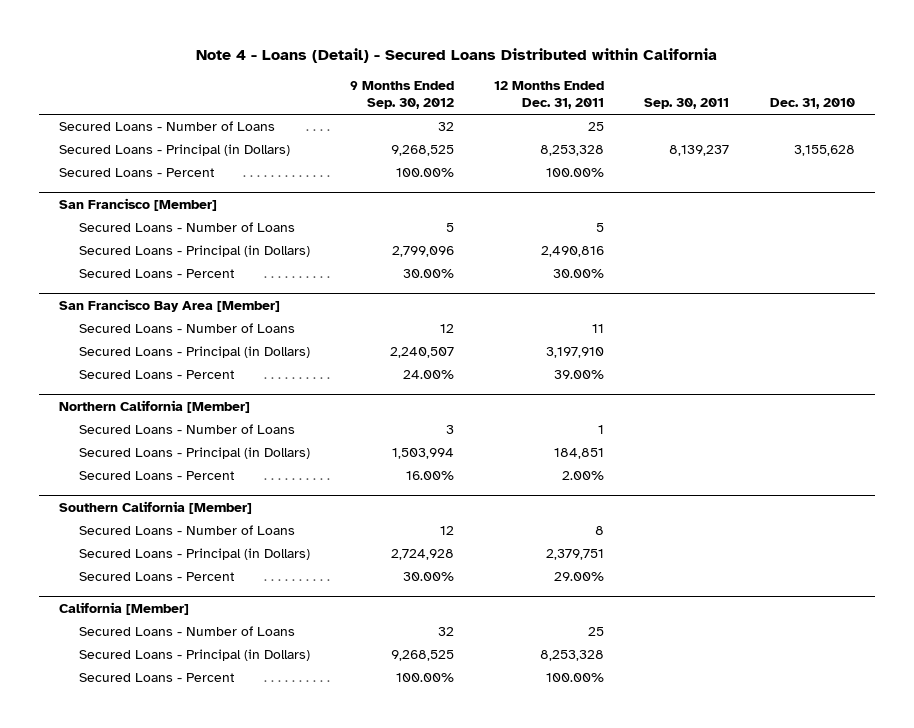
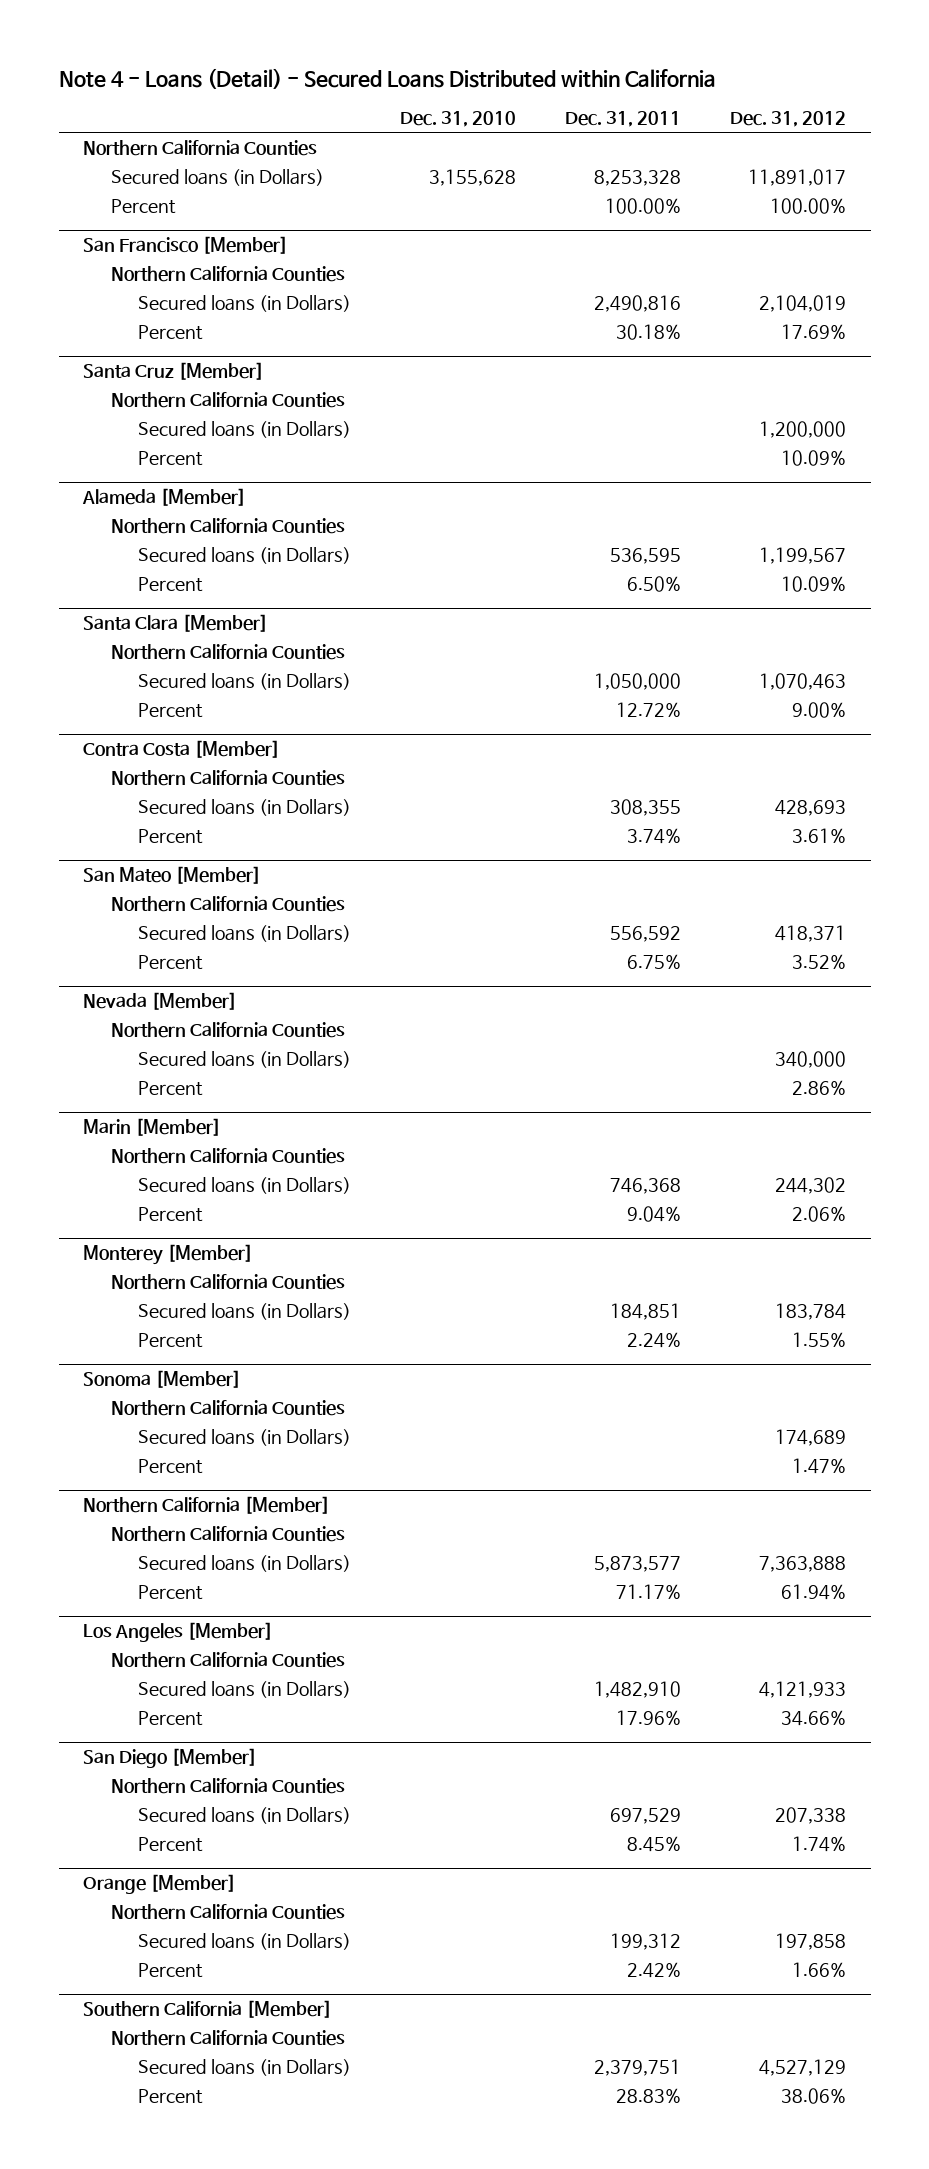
- | 9 Months Ended Sep. 30, 2012 | 12 Months Ended Dec. 31, 2011 | Sep. 30, 2011 | Dec. 31, 2010
+ | Dec. 31, 2010 | Dec. 31, 2011 | Dec. 31, 2012
- Secured Loans - Number of Loans | 32 | 25 | |
- Secured Loans - Principal (in Dollars) | 9,268,525 | 8,253,328 | 8,139,237 | 3,155,628
- Secured Loans - Percent | 100.00% | 100.00% | |
+ Northern California Counties
+ Secured loans (in Dollars) | 3,155,628 | 8,253,328 | 11,891,017
+ Percent | | 100.00% | 100.00%
@ San Francisco [Member]
- Secured Loans - Number of Loans | 5 | 5 | |
- Secured Loans - Principal (in Dollars) | 2,799,096 | 2,490,816 | |
- Secured Loans - Percent | 30.00% | 30.00% | |
- San Francisco Bay Area [Member]
- Secured Loans - Number of Loans | 12 | 11 | |
- Secured Loans - Principal (in Dollars) | 2,240,507 | 3,197,910 | |
- Secured Loans - Percent | 24.00% | 39.00% | |
@ San Francisco [Member]
+ Northern California Counties
+ Secured loans (in Dollars) | | 2,490,816 | 2,104,019
+ Percent | | 30.18% | 17.69%
+ Santa Cruz [Member]
+ Northern California Counties
+ Secured loans (in Dollars) | | | 1,200,000
+ Percent | | | 10.09%
+ Alameda [Member]
+ Northern California Counties
+ Secured loans (in Dollars) | | 536,595 | 1,199,567
+ Percent | | 6.50% | 10.09%
+ Santa Clara [Member]
+ Northern California Counties
+ Secured loans (in Dollars) | | 1,050,000 | 1,070,463
+ Percent | | 12.72% | 9.00%
+ Contra Costa [Member]
+ Northern California Counties
+ Secured loans (in Dollars) | | 308,355 | 428,693
+ Percent | | 3.74% | 3.61%
+ San Mateo [Member]
+ Northern California Counties
+ Secured loans (in Dollars) | | 556,592 | 418,371
+ Percent | | 6.75% | 3.52%
+ Nevada [Member]
+ Northern California Counties
+ Secured loans (in Dollars) | | | 340,000
+ Percent | | | 2.86%
+ Marin [Member]
+ Northern California Counties
+ Secured loans (in Dollars) | | 746,368 | 244,302
+ Percent | | 9.04% | 2.06%
+ Monterey [Member]
+ Northern California Counties
+ Secured loans (in Dollars) | | 184,851 | 183,784
+ Percent | | 2.24% | 1.55%
+ Sonoma [Member]
+ Northern California Counties
+ Secured loans (in Dollars) | | | 174,689
+ Percent | | | 1.47%
@ Northern California [Member]
- Secured Loans - Number of Loans | 3 | 1 | |
- Secured Loans - Principal (in Dollars) | 1,503,994 | 184,851 | |
- Secured Loans - Percent | 16.00% | 2.00% | |
+ Northern California Counties
+ Secured loans (in Dollars) | | 5,873,577 | 7,363,888
+ Percent | | 71.17% | 61.94%
+ Los Angeles [Member]
+ Northern California Counties
+ Secured loans (in Dollars) | | 1,482,910 | 4,121,933
+ Percent | | 17.96% | 34.66%
+ San Diego [Member]
+ Northern California Counties
+ Secured loans (in Dollars) | | 697,529 | 207,338
+ Percent | | 8.45% | 1.74%
+ Orange [Member]
+ Northern California Counties
+ Secured loans (in Dollars) | | 199,312 | 197,858
+ Percent | | 2.42% | 1.66%
@ Southern California [Member]
- Secured Loans - Number of Loans | 12 | 8 | |
- Secured Loans - Principal (in Dollars) | 2,724,928 | 2,379,751 | |
- Secured Loans - Percent | 30.00% | 29.00% | |
- California [Member]
- Secured Loans - Number of Loans | 32 | 25 | |
- Secured Loans - Principal (in Dollars) | 9,268,525 | 8,253,328 | |
- Secured Loans - Percent | 100.00% | 100.00% | |
@ Southern California [Member]
+ Northern California Counties
+ Secured loans (in Dollars) | | 2,379,751 | 4,527,129
+ Percent | | 28.83% | 38.06%

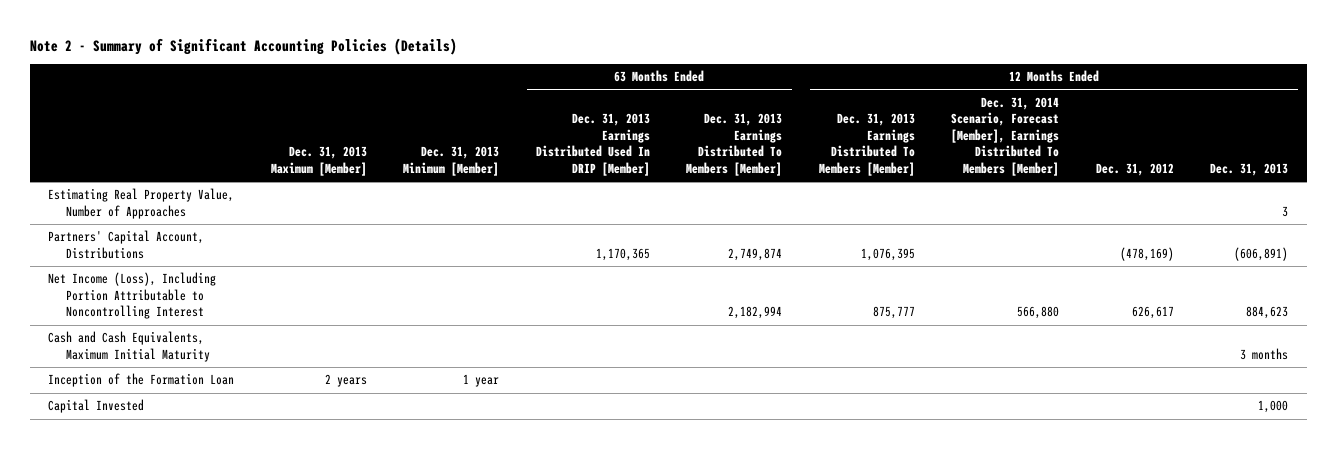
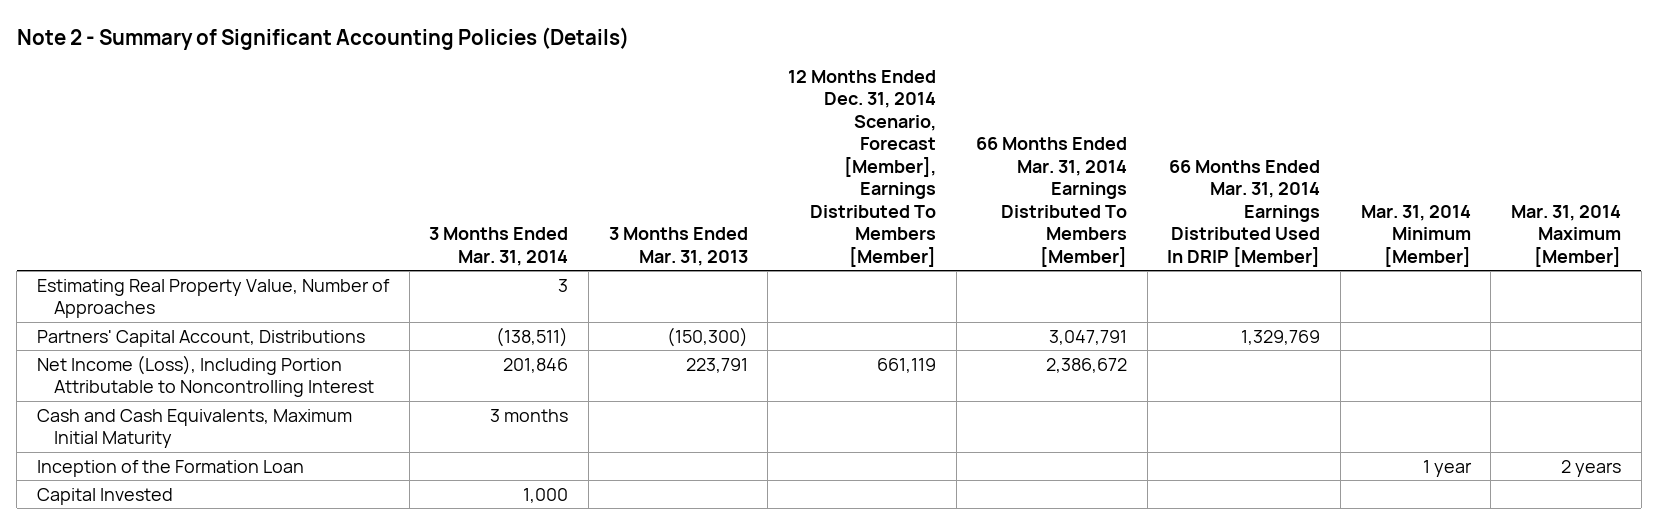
- | Dec. 31, 2013 Maximum [Member] | Dec. 31, 2013 Minimum [Member] | 63 Months Ended Dec. 31, 2013 Earnings Distributed Used In DRIP [Member] | 63 Months Ended Dec. 31, 2013 Earnings Distributed To Members [Member] | 12 Months Ended Dec. 31, 2013 Earnings Distributed To Members [Member] | 12 Months Ended Dec. 31, 2014 Scenario, Forecast [Member], Earnings Distributed To Members [Member] | 12 Months Ended Dec. 31, 2012 | 12 Months Ended Dec. 31, 2013
+ | 3 Months Ended Mar. 31, 2014 | 3 Months Ended Mar. 31, 2013 | 12 Months Ended Dec. 31, 2014 Scenario, Forecast [Member], Earnings Distributed To Members [Member] | 66 Months Ended Mar. 31, 2014 Earnings Distributed To Members [Member] | 66 Months Ended Mar. 31, 2014 Earnings Distributed Used In DRIP [Member] | Mar. 31, 2014 Minimum [Member] | Mar. 31, 2014 Maximum [Member]
- Net Income (Loss), Including Portion Attributable to Noncontrolling Interest | | | | 2,182,994 | 875,777 | 566,880 | 626,617 | 884,623
+ Net Income (Loss), Including Portion Attributable to Noncontrolling Interest | 201,846 | 223,791 | 661,119 | 2,386,672 | | |

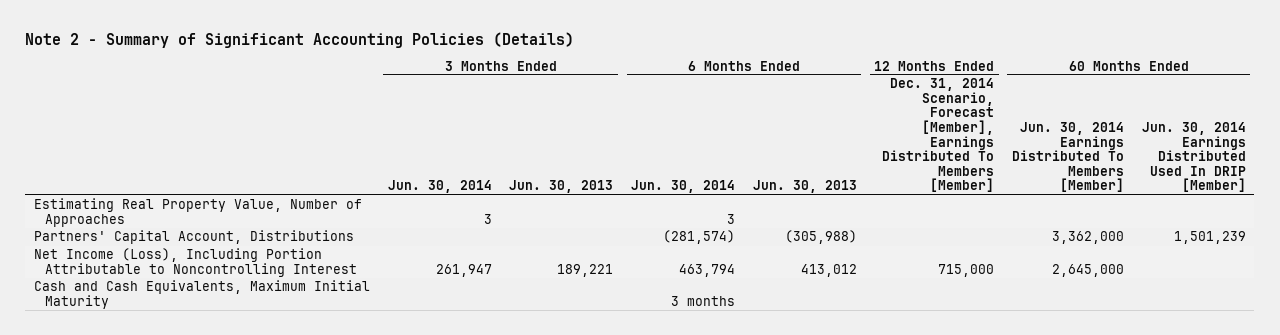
- | 3 Months Ended Mar. 31, 2014 | 3 Months Ended Mar. 31, 2013 | 12 Months Ended Dec. 31, 2014 Scenario, Forecast [Member], Earnings Distributed To Members [Member] | 66 Months Ended Mar. 31, 2014 Earnings Distributed To Members [Member] | 66 Months Ended Mar. 31, 2014 Earnings Distributed Used In DRIP [Member] | Mar. 31, 2014 Minimum [Member] | Mar. 31, 2014 Maximum [Member]
+ | 3 Months Ended Jun. 30, 2014 | 3 Months Ended Jun. 30, 2013 | 6 Months Ended Jun. 30, 2014 | 6 Months Ended Jun. 30, 2013 | 12 Months Ended Dec. 31, 2014 Scenario, Forecast [Member], Earnings Distributed To Members [Member] | 60 Months Ended Jun. 30, 2014 Earnings Distributed To Members [Member] | 60 Months Ended Jun. 30, 2014 Earnings Distributed Used In DRIP [Member]
- Net Income (Loss), Including Portion Attributable to Noncontrolling Interest | 201,846 | 223,791 | 661,119 | 2,386,672 | | |
+ Net Income (Loss), Including Portion Attributable to Noncontrolling Interest | 261,947 | 189,221 | 463,794 | 413,012 | 715,000 | 2,645,000 |
- Inception of the Formation Loan | | | | | | 1 year | 2 years
- Capital Invested | 1,000 | | | | | |

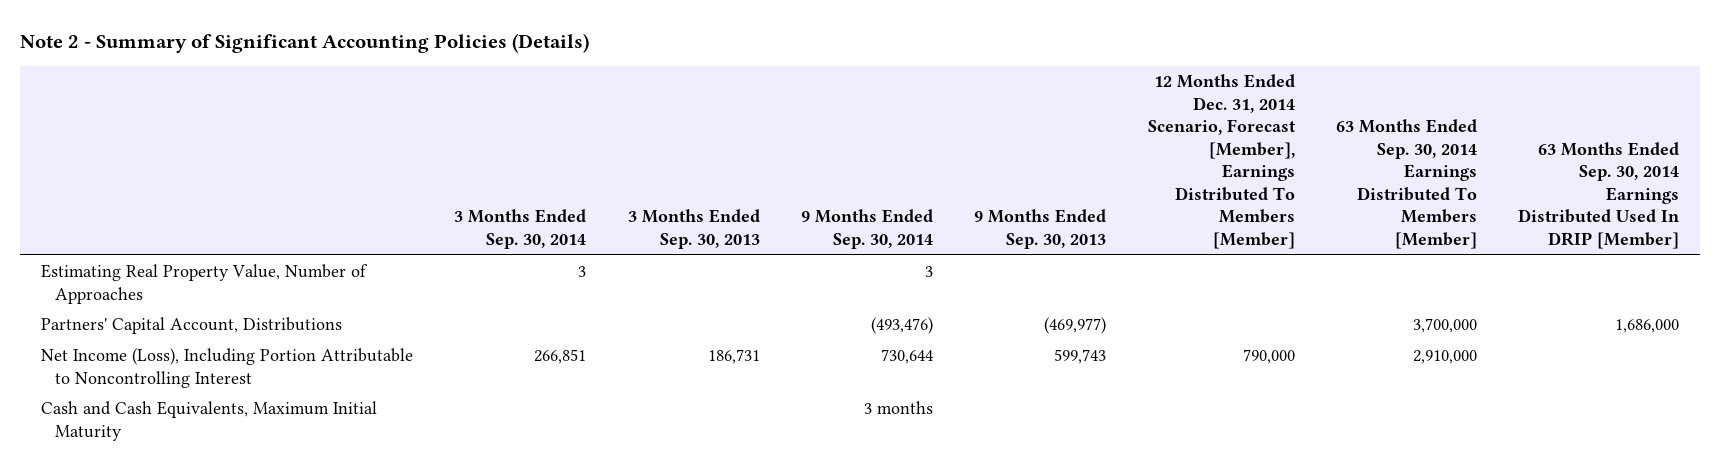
- | 3 Months Ended Jun. 30, 2014 | 3 Months Ended Jun. 30, 2013 | 6 Months Ended Jun. 30, 2014 | 6 Months Ended Jun. 30, 2013 | 12 Months Ended Dec. 31, 2014 Scenario, Forecast [Member], Earnings Distributed To Members [Member] | 60 Months Ended Jun. 30, 2014 Earnings Distributed To Members [Member] | 60 Months Ended Jun. 30, 2014 Earnings Distributed Used In DRIP [Member]
+ | 3 Months Ended Sep. 30, 2014 | 3 Months Ended Sep. 30, 2013 | 9 Months Ended Sep. 30, 2014 | 9 Months Ended Sep. 30, 2013 | 12 Months Ended Dec. 31, 2014 Scenario, Forecast [Member], Earnings Distributed To Members [Member] | 63 Months Ended Sep. 30, 2014 Earnings Distributed To Members [Member] | 63 Months Ended Sep. 30, 2014 Earnings Distributed Used In DRIP [Member]
- Net Income (Loss), Including Portion Attributable to Noncontrolling Interest | 261,947 | 189,221 | 463,794 | 413,012 | 715,000 | 2,645,000 |
+ Net Income (Loss), Including Portion Attributable to Noncontrolling Interest | 266,851 | 186,731 | 730,644 | 599,743 | 790,000 | 2,910,000 |

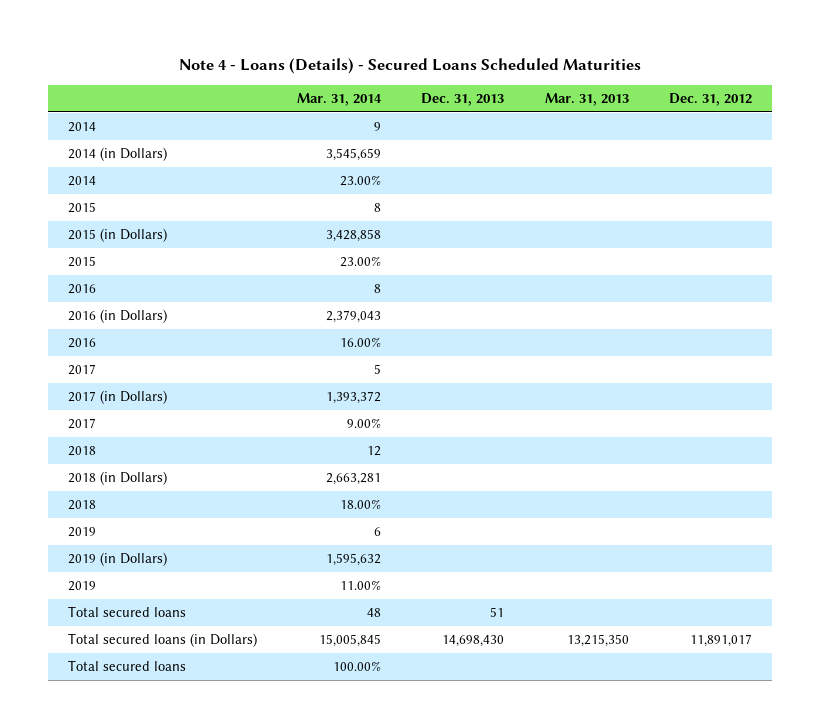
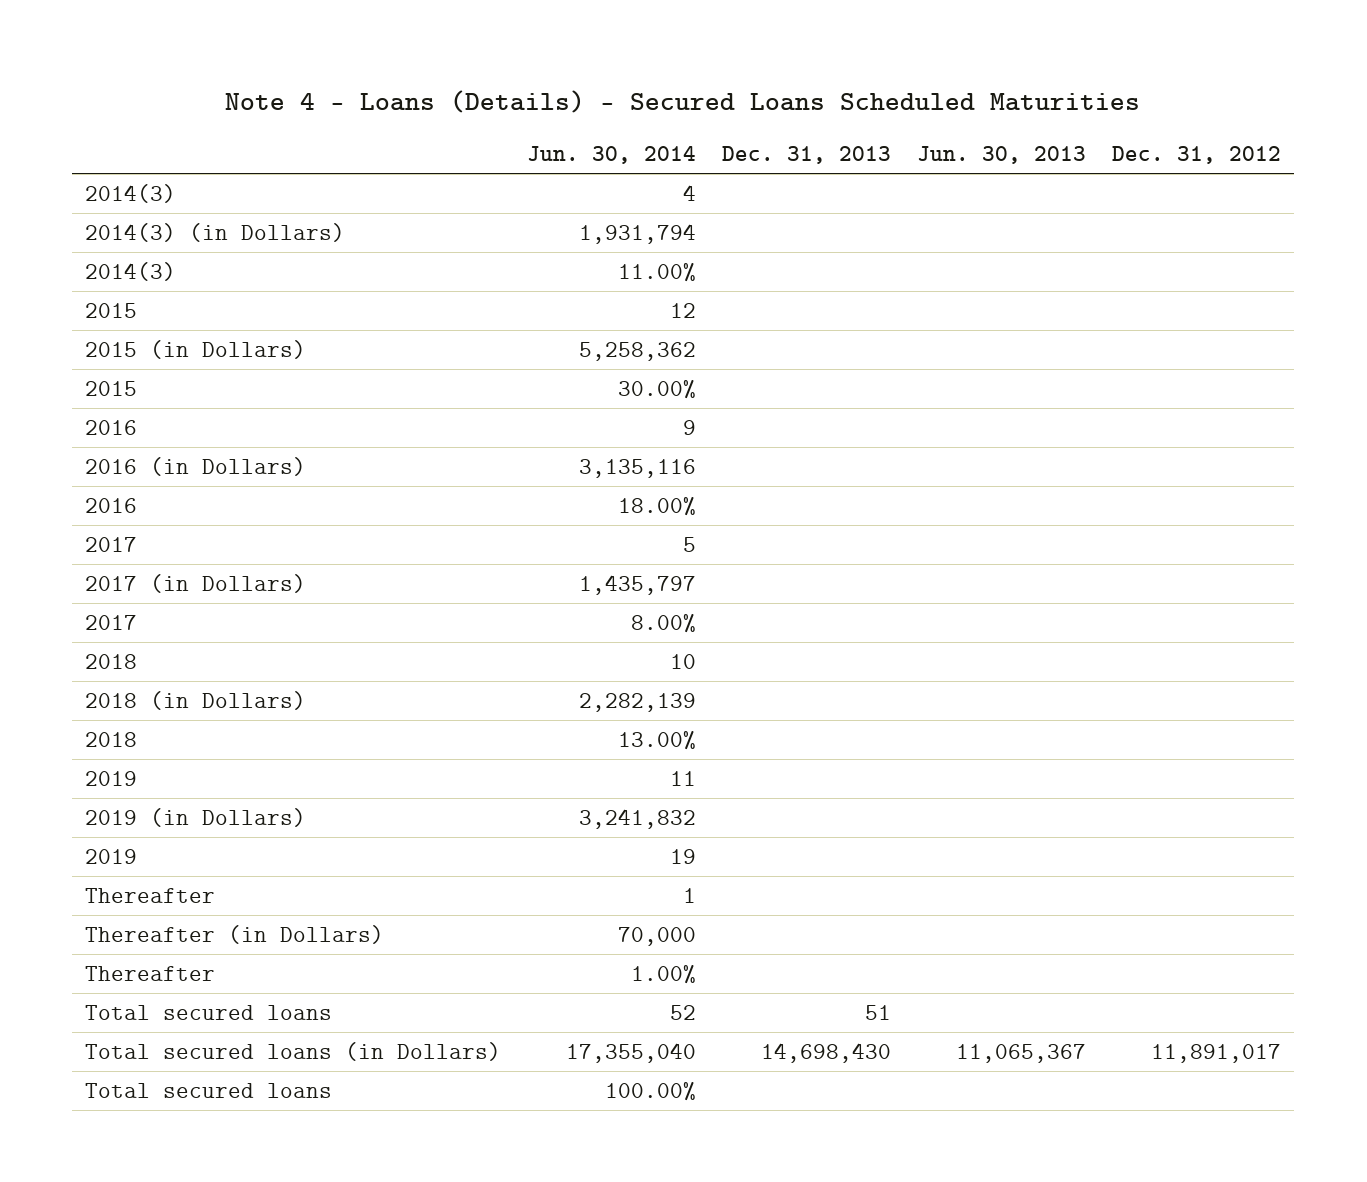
- | Mar. 31, 2014 | Dec. 31, 2013 | Mar. 31, 2013 | Dec. 31, 2012
+ | Jun. 30, 2014 | Dec. 31, 2013 | Jun. 30, 2013 | Dec. 31, 2012
- 2014 | 9 | | |
- 2014 (in Dollars) | 3,545,659 | | |
- 2014 | 23.00% | | |
+ 2014(3) | 4 | | |
+ 2014(3) (in Dollars) | 1,931,794 | | |
+ 2014(3) | 11.00% | | |
+ Thereafter | 1 | | |
+ Thereafter (in Dollars) | 70,000 | | |
+ Thereafter | 1.00% | | |

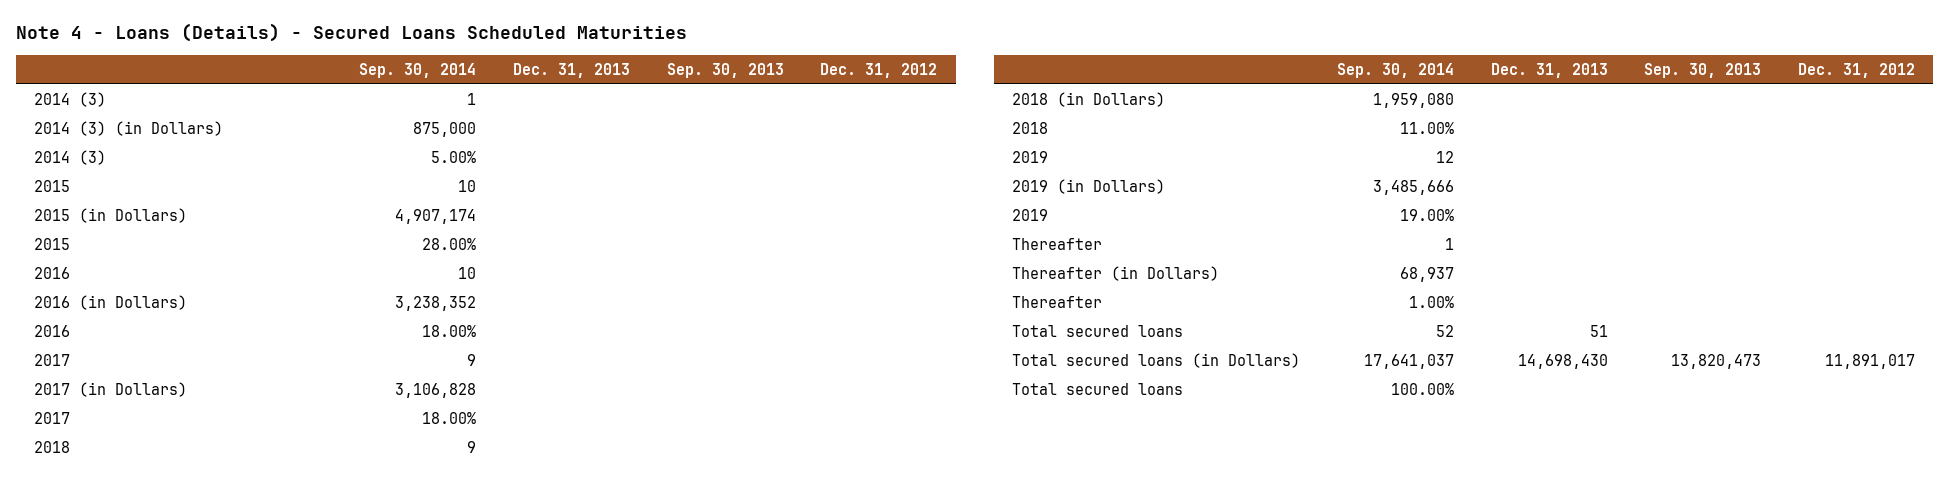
- | Jun. 30, 2014 | Dec. 31, 2013 | Jun. 30, 2013 | Dec. 31, 2012
+ | Sep. 30, 2014 | Dec. 31, 2013 | Sep. 30, 2013 | Dec. 31, 2012
- 2014(3) | 4 | | |
- 2014(3) (in Dollars) | 1,931,794 | | |
- 2014(3) | 11.00% | | |
+ 2014 (3) | 1 | | |
+ 2014 (3) (in Dollars) | 875,000 | | |
+ 2014 (3) | 5.00% | | |

